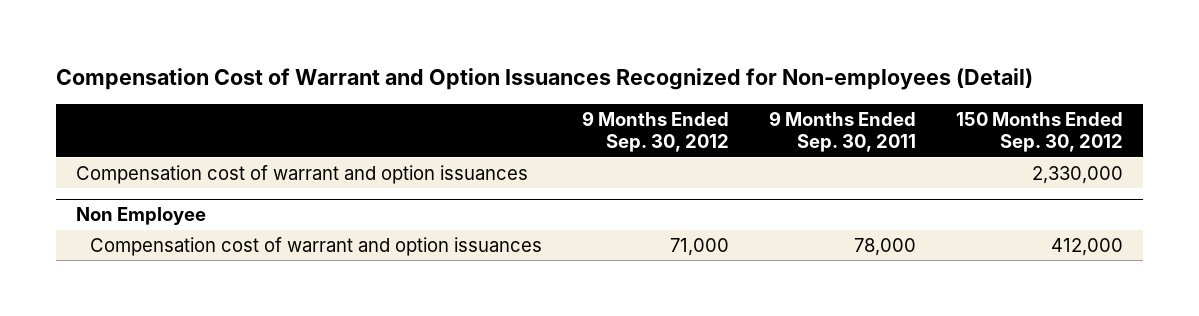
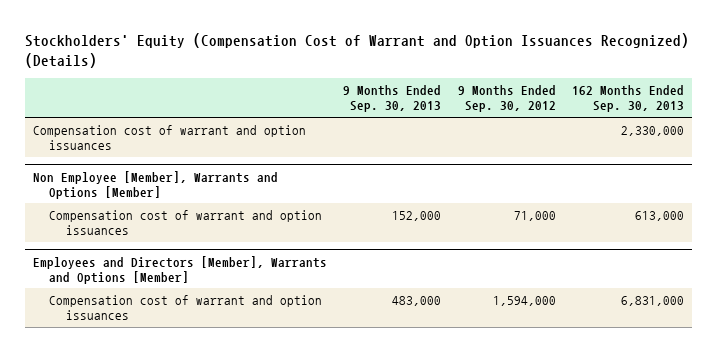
- Compensation Cost of Warrant and Option Issuances Recognized for Non-employees (Detail)
+ Stockholders' Equity (Compensation Cost of Warrant and Option Issuances Recognized) (Details)
- | 9 Months Ended Sep. 30, 2012 | 9 Months Ended Sep. 30, 2011 | 150 Months Ended Sep. 30, 2012
+ | 9 Months Ended Sep. 30, 2013 | 9 Months Ended Sep. 30, 2012 | 162 Months Ended Sep. 30, 2013
- Non Employee
+ Non Employee [Member], Warrants and Options [Member]
+ Employees and Directors [Member], Warrants and Options [Member]
+ Compensation cost of warrant and option issuances | 483,000 | 1,594,000 | 6,831,000

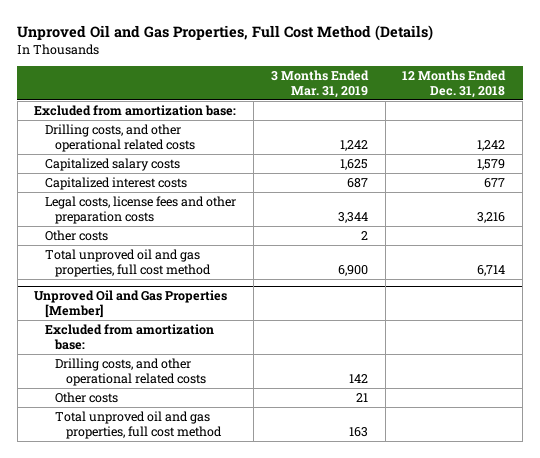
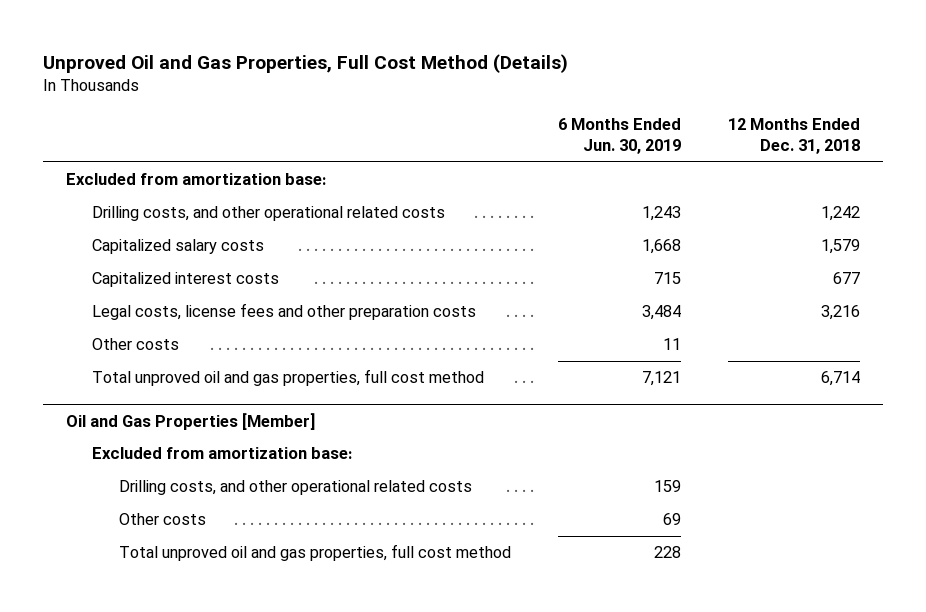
- | 3 Months Ended Mar. 31, 2019 | 12 Months Ended Dec. 31, 2018
+ | 6 Months Ended Jun. 30, 2019 | 12 Months Ended Dec. 31, 2018
- Unproved Oil and Gas Properties [Member]
+ Oil and Gas Properties [Member]

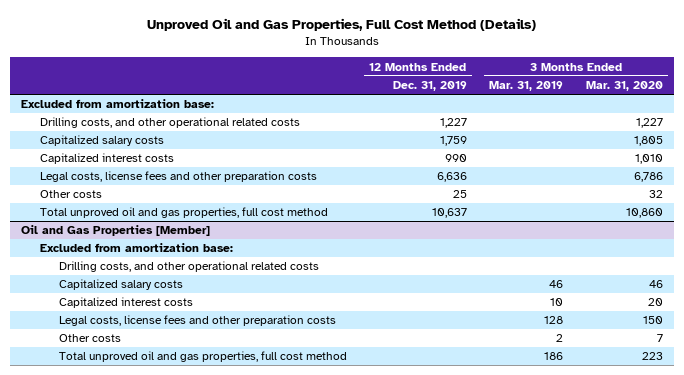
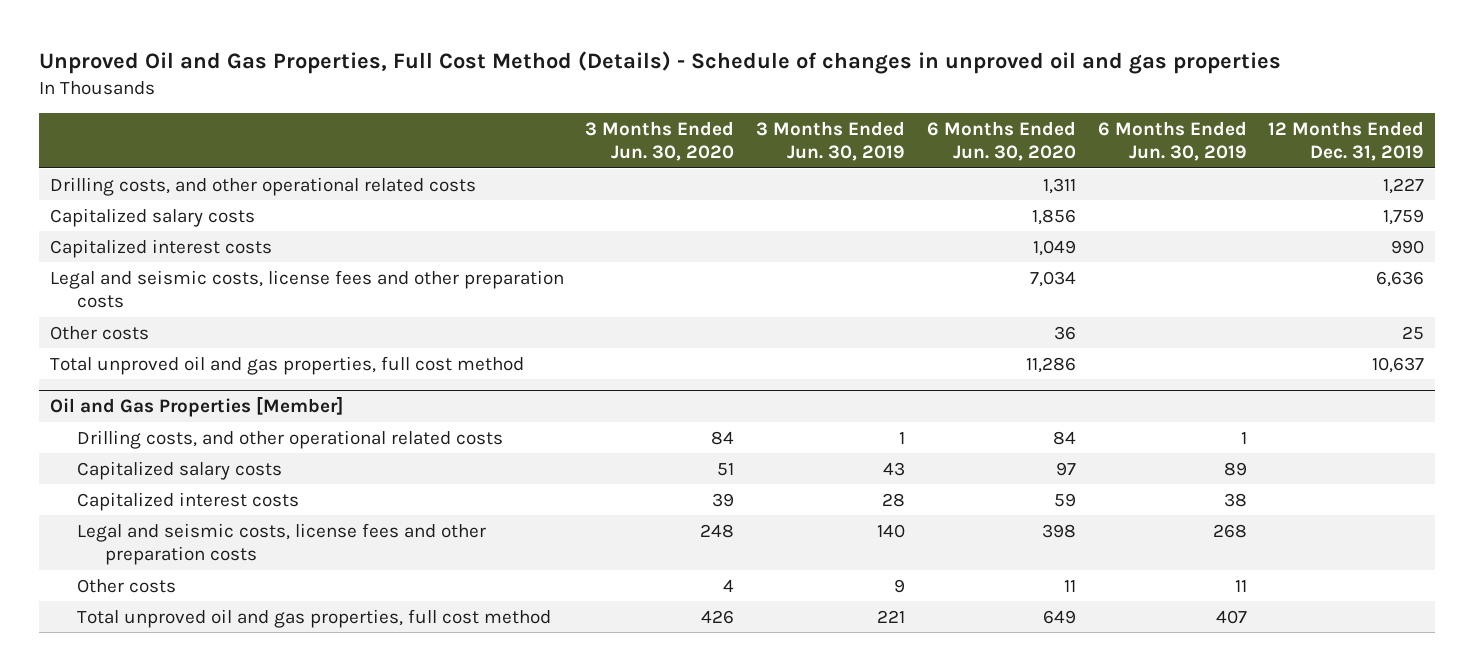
- Unproved Oil and Gas Properties, Full Cost Method (Details)
+ Unproved Oil and Gas Properties, Full Cost Method (Details) - Schedule of changes in unproved oil and gas properties
- | 12 Months Ended Dec. 31, 2019 | 3 Months Ended Mar. 31, 2019 | 3 Months Ended Mar. 31, 2020
+ | 3 Months Ended Jun. 30, 2020 | 3 Months Ended Jun. 30, 2019 | 6 Months Ended Jun. 30, 2020 | 6 Months Ended Jun. 30, 2019 | 12 Months Ended Dec. 31, 2019
- Excluded from amortization base:
- Legal costs, license fees and other preparation costs | 6,636 | | 6,786
+ Legal and seismic costs, license fees and other preparation costs | | | 7,034 | | 6,636
@ Oil and Gas Properties [Member]
- Excluded from amortization base:
- Legal costs, license fees and other preparation costs | | 128 | 150
+ Legal and seismic costs, license fees and other preparation costs | 248 | 140 | 398 | 268 |

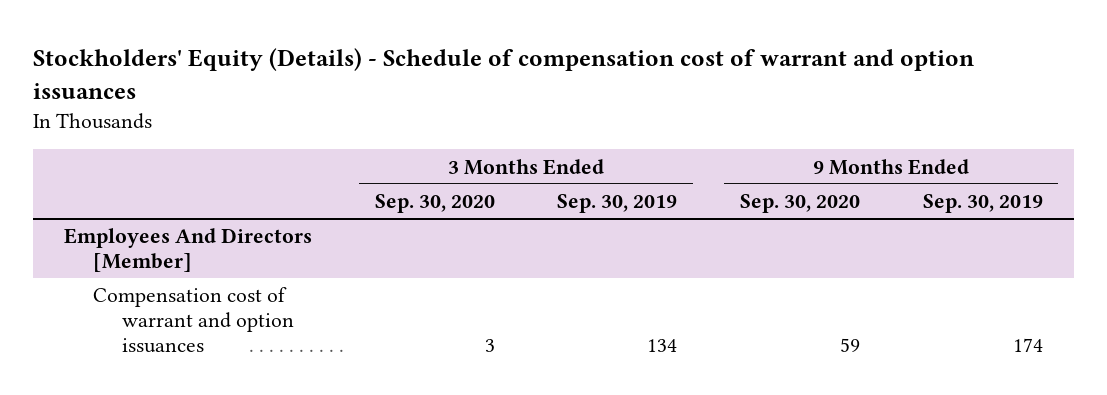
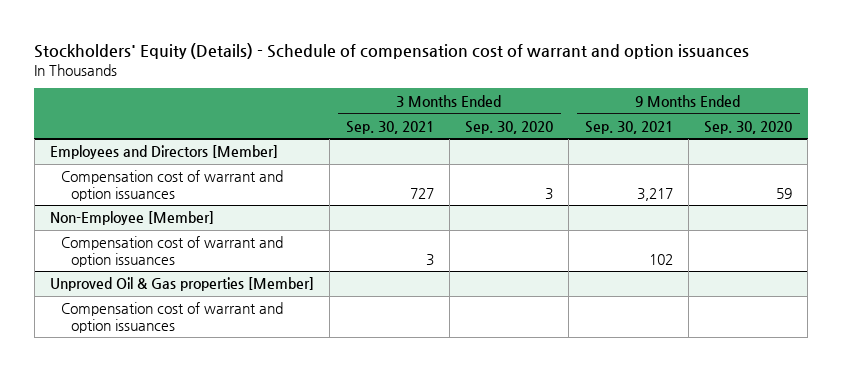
- | 3 Months Ended Sep. 30, 2020 | 3 Months Ended Sep. 30, 2019 | 9 Months Ended Sep. 30, 2020 | 9 Months Ended Sep. 30, 2019
+ | 3 Months Ended Sep. 30, 2021 | 3 Months Ended Sep. 30, 2020 | 9 Months Ended Sep. 30, 2021 | 9 Months Ended Sep. 30, 2020
- Employees And Directors [Member]
+ Employees and Directors [Member]
+ Non-Employee [Member]
+ Compensation cost of warrant and option issuances | 3 | | 102 |
+ Unproved Oil & Gas properties [Member]
+ Compensation cost of warrant and option issuances

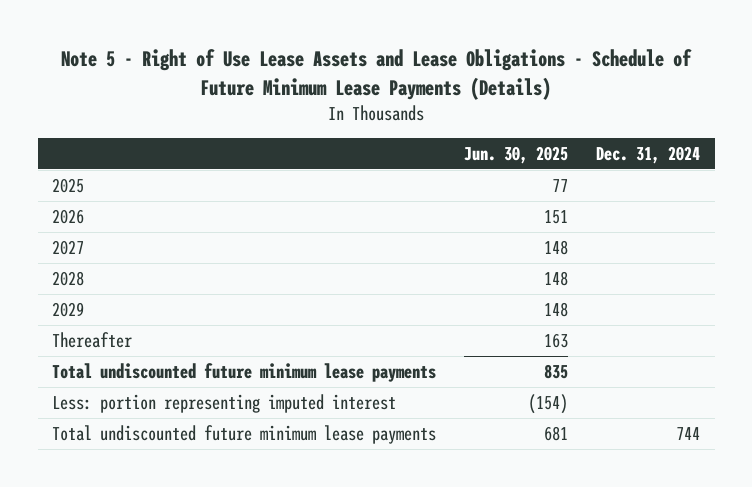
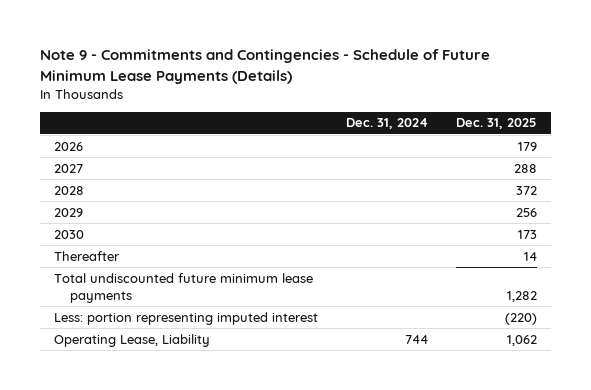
- Note 5 - Right of Use Lease Assets and Lease Obligations - Schedule of Future Minimum Lease Payments (Details)
+ Note 9 - Commitments and Contingencies - Schedule of Future Minimum Lease Payments (Details)
- | Jun. 30, 2025 | Dec. 31, 2024
+ | Dec. 31, 2024 | Dec. 31, 2025
- 2025 | 77 |
+ 2030 | | 173
- Total undiscounted future minimum lease payments | 681 | 744
+ Operating Lease, Liability | 744 | 1,062

